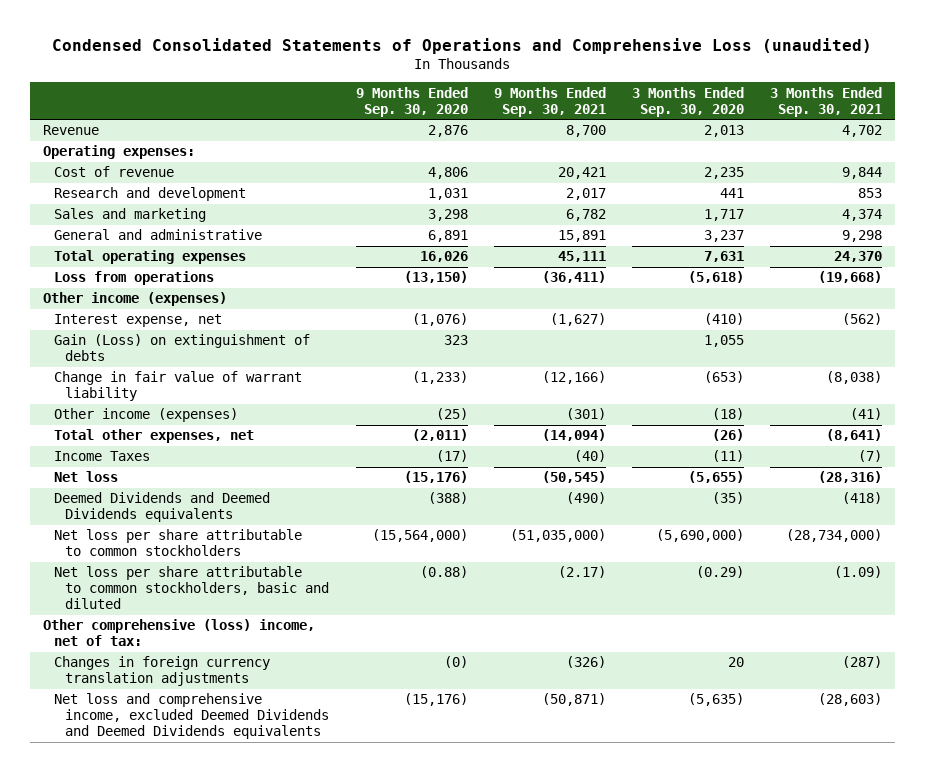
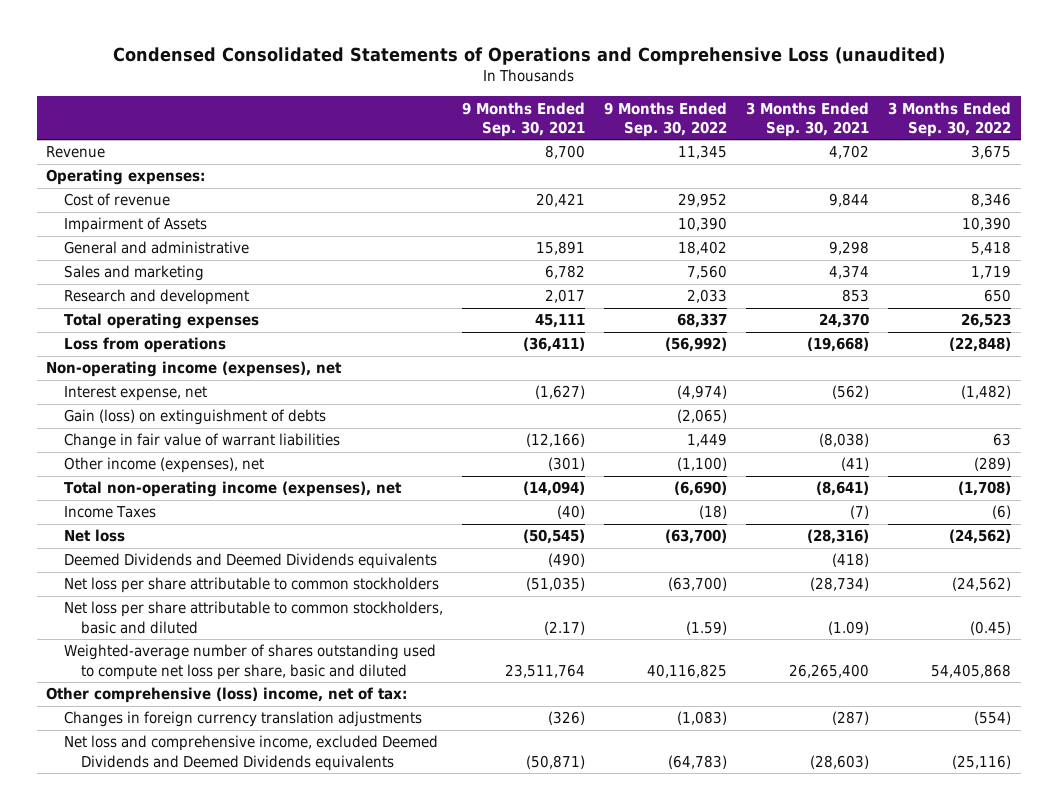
- | 9 Months Ended Sep. 30, 2020 | 9 Months Ended Sep. 30, 2021 | 3 Months Ended Sep. 30, 2020 | 3 Months Ended Sep. 30, 2021
+ | 9 Months Ended Sep. 30, 2021 | 9 Months Ended Sep. 30, 2022 | 3 Months Ended Sep. 30, 2021 | 3 Months Ended Sep. 30, 2022
+ Impairment of Assets | | 10,390 | | 10,390
moved down: Sales and marketing | 6,782 | 7,560 | 4,374 | 1,719
moved down: Research and development | 2,017 | 2,033 | 853 | 650
- Other income (expenses)
+ Non-operating income (expenses), net
- Gain (Loss) on extinguishment of debts | 323 | | 1,055 |
- Change in fair value of warrant liability | (1,233) | (12,166) | (653) | (8,038)
- Other income (expenses) | (25) | (301) | (18) | (41)
- Total other expenses, net | (2,011) | (14,094) | (26) | (8,641)
+ Gain (loss) on extinguishment of debts | | (2,065) | |
+ Change in fair value of warrant liabilities | (12,166) | 1,449 | (8,038) | 63
+ Other income (expenses), net | (301) | (1,100) | (41) | (289)
+ Total non-operating income (expenses), net | (14,094) | (6,690) | (8,641) | (1,708)
- Net loss per share attributable to common stockholders | (15,564,000) | (51,035,000) | (5,690,000) | (28,734,000)
+ Net loss per share attributable to common stockholders | (51,035) | (63,700) | (28,734) | (24,562)
+ Weighted-average number of shares outstanding used to compute net loss per share, basic and diluted | 23,511,764 | 40,116,825 | 26,265,400 | 54,405,868

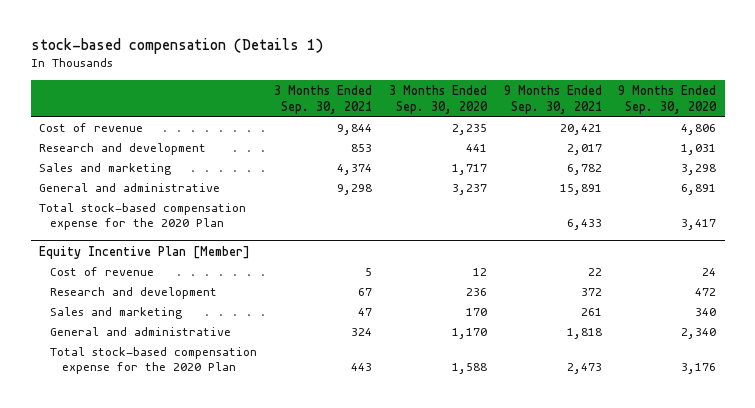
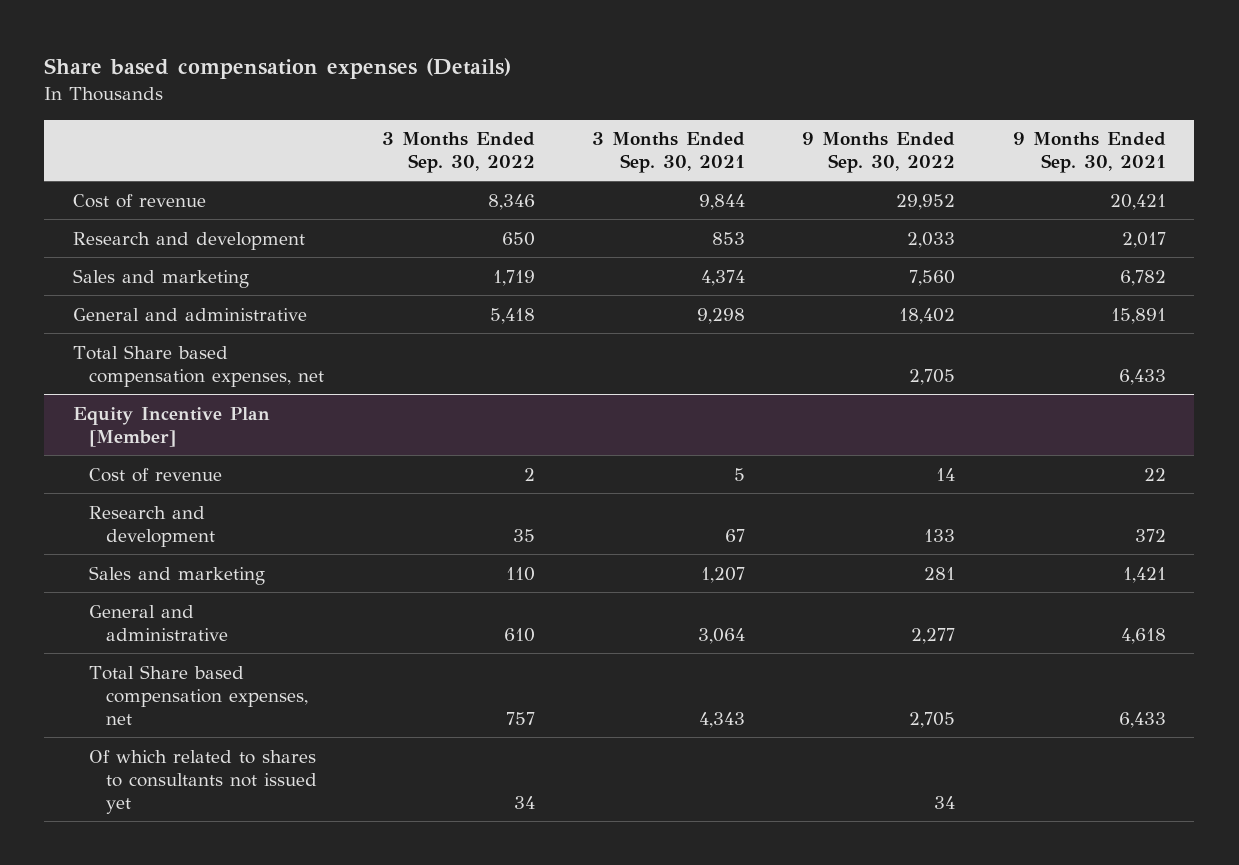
- stock-based compensation (Details 1)
+ Share based compensation expenses (Details)
- | 3 Months Ended Sep. 30, 2021 | 3 Months Ended Sep. 30, 2020 | 9 Months Ended Sep. 30, 2021 | 9 Months Ended Sep. 30, 2020
+ | 3 Months Ended Sep. 30, 2022 | 3 Months Ended Sep. 30, 2021 | 9 Months Ended Sep. 30, 2022 | 9 Months Ended Sep. 30, 2021
- Total stock-based compensation expense for the 2020 Plan | | | 6,433 | 3,417
+ Total Share based compensation expenses, net | | | 2,705 | 6,433
@ Equity Incentive Plan [Member]
- Sales and marketing | 47 | 170 | 261 | 340
- General and administrative | 324 | 1,170 | 1,818 | 2,340
- Total stock-based compensation expense for the 2020 Plan | 443 | 1,588 | 2,473 | 3,176
+ Sales and marketing | 110 | 1,207 | 281 | 1,421
+ General and administrative | 610 | 3,064 | 2,277 | 4,618
+ Total Share based compensation expenses, net | 757 | 4,343 | 2,705 | 6,433
+ Of which related to shares to consultants not issued yet | 34 | | 34 |

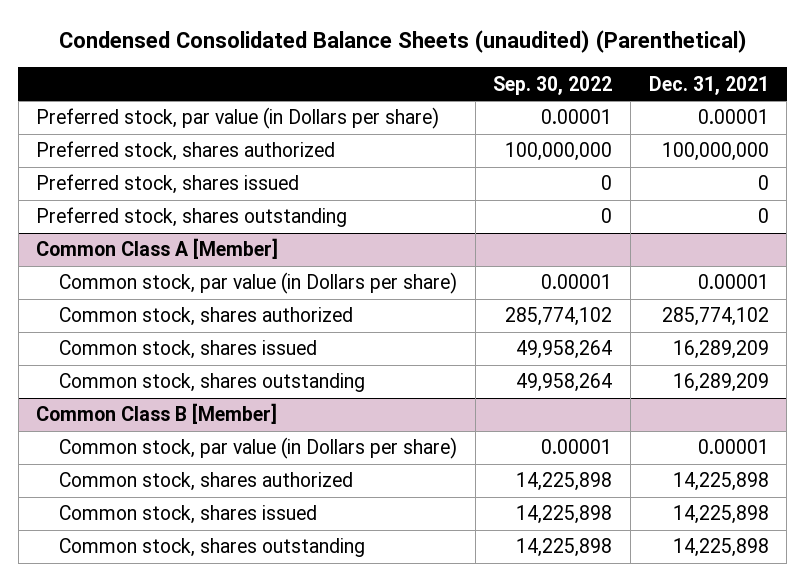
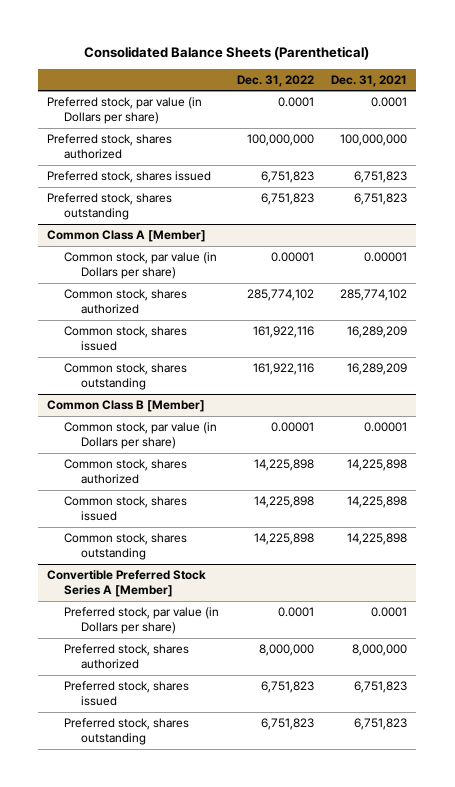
- Condensed Consolidated Balance Sheets (unaudited) (Parenthetical)
+ Consolidated Balance Sheets (Parenthetical)
- | Sep. 30, 2022 | Dec. 31, 2021
+ | Dec. 31, 2022 | Dec. 31, 2021
- Preferred stock, par value (in Dollars per share) | 0.00001 | 0.00001
+ Preferred stock, par value (in Dollars per share) | 0.0001 | 0.0001
- Preferred stock, shares issued | 0 | 0
- Preferred stock, shares outstanding | 0 | 0
+ Preferred stock, shares issued | 6,751,823 | 6,751,823
+ Preferred stock, shares outstanding | 6,751,823 | 6,751,823
+ Convertible Preferred Stock Series A [Member]
+ Preferred stock, par value (in Dollars per share) | 0.0001 | 0.0001
+ Preferred stock, shares authorized | 8,000,000 | 8,000,000
+ Preferred stock, shares issued | 6,751,823 | 6,751,823
+ Preferred stock, shares outstanding | 6,751,823 | 6,751,823

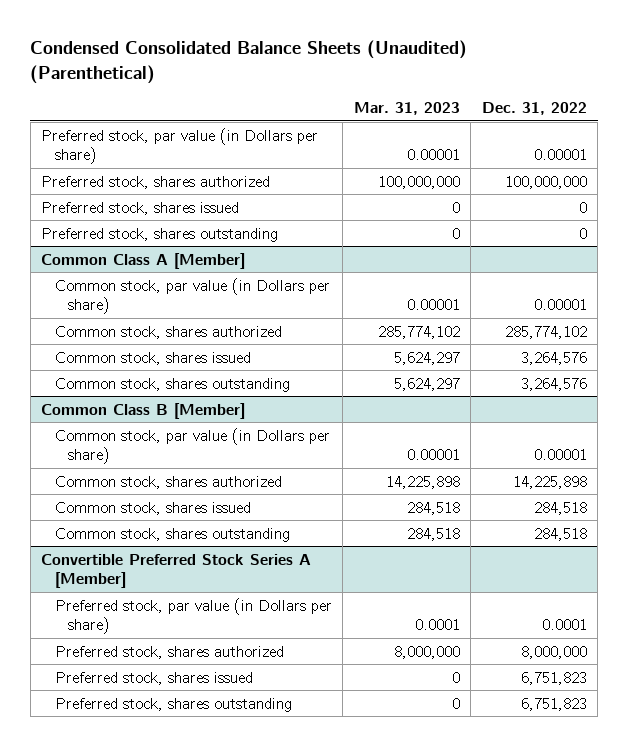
- Consolidated Balance Sheets (Parenthetical)
+ Condensed Consolidated Balance Sheets (Unaudited) (Parenthetical)
- | Dec. 31, 2022 | Dec. 31, 2021
+ | Mar. 31, 2023 | Dec. 31, 2022
- Preferred stock, par value (in Dollars per share) | 0.0001 | 0.0001
+ Preferred stock, par value (in Dollars per share) | 0.00001 | 0.00001
- Preferred stock, shares issued | 6,751,823 | 6,751,823
- Preferred stock, shares outstanding | 6,751,823 | 6,751,823
+ Preferred stock, shares issued | 0 | 0
+ Preferred stock, shares outstanding | 0 | 0
@ Common Class A [Member]
- Common stock, shares issued | 161,922,116 | 16,289,209
- Common stock, shares outstanding | 161,922,116 | 16,289,209
+ Common stock, shares issued | 5,624,297 | 3,264,576
+ Common stock, shares outstanding | 5,624,297 | 3,264,576
@ Common Class B [Member]
- Common stock, shares issued | 14,225,898 | 14,225,898
- Common stock, shares outstanding | 14,225,898 | 14,225,898
+ Common stock, shares issued | 284,518 | 284,518
+ Common stock, shares outstanding | 284,518 | 284,518

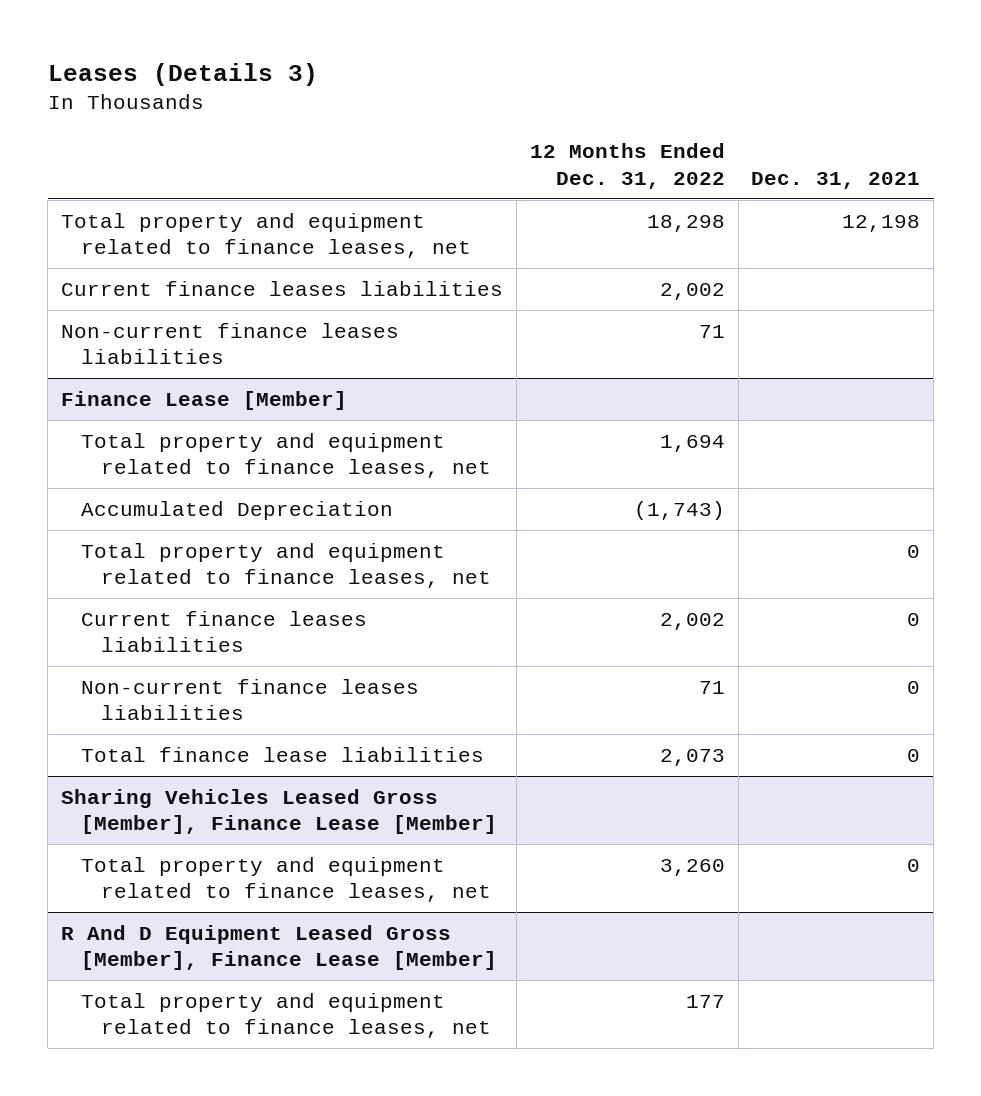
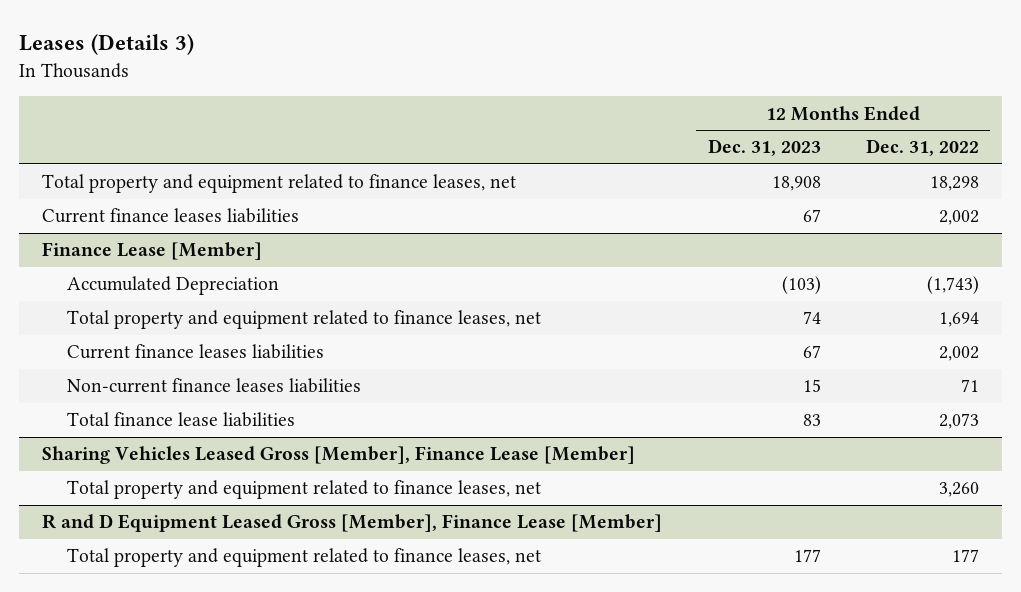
- | 12 Months Ended Dec. 31, 2022 | Dec. 31, 2021
+ | 12 Months Ended Dec. 31, 2023 | 12 Months Ended Dec. 31, 2022
- Non-current finance leases liabilities | 71 |
@ Finance Lease [Member]
- Total property and equipment related to finance leases, net | | 0
moved down: Total property and equipment related to finance leases, net | 74 | 1,694
- R And D Equipment Leased Gross [Member], Finance Lease [Member]
+ R and D Equipment Leased Gross [Member], Finance Lease [Member]

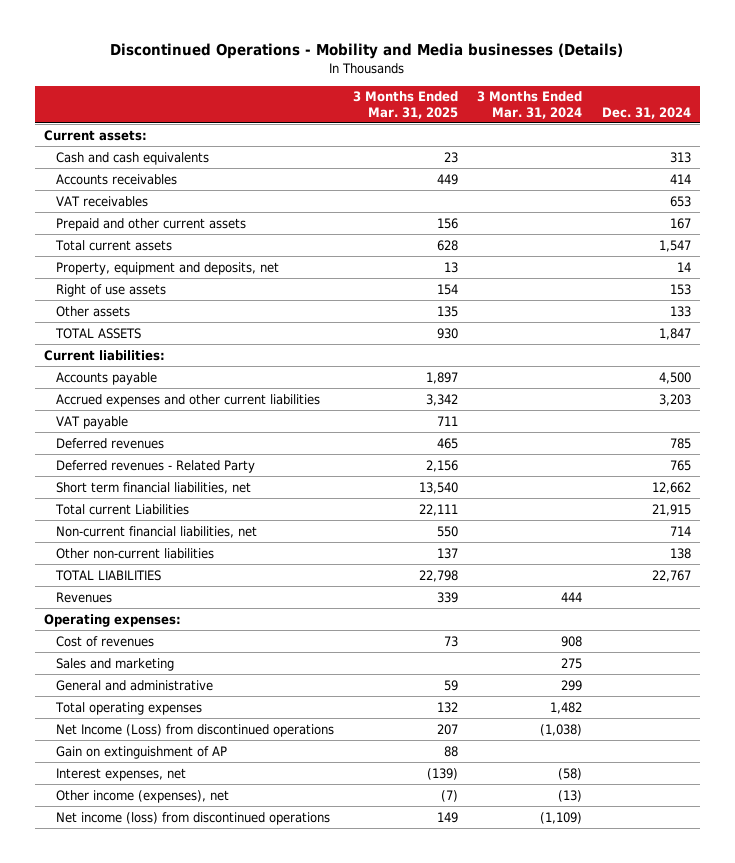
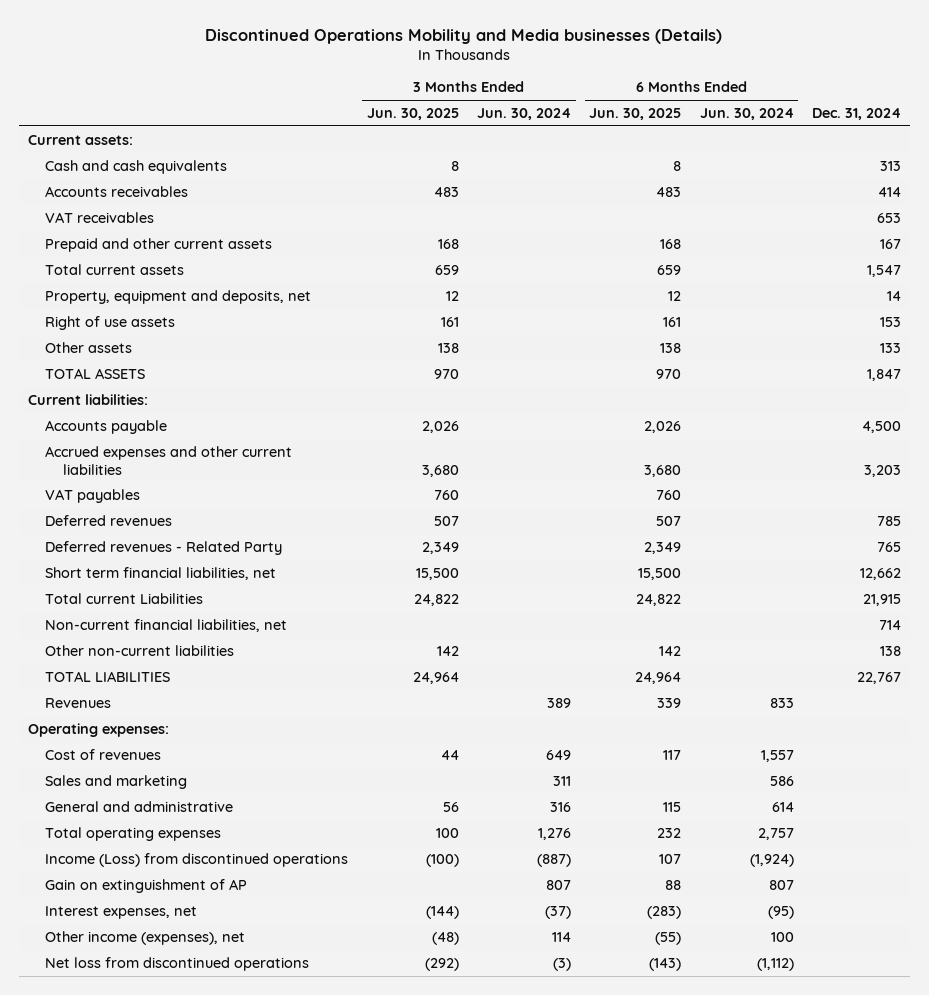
- Discontinued Operations - Mobility and Media businesses (Details)
+ Discontinued Operations Mobility and Media businesses (Details)
- | 3 Months Ended Mar. 31, 2025 | 3 Months Ended Mar. 31, 2024 | Dec. 31, 2024
+ | 3 Months Ended Jun. 30, 2025 | 3 Months Ended Jun. 30, 2024 | 6 Months Ended Jun. 30, 2025 | 6 Months Ended Jun. 30, 2024 | Dec. 31, 2024
- VAT payable | 711 | |
+ VAT payables | 760 | | 760 | |
- Net Income (Loss) from discontinued operations | 207 | (1,038) |
+ Income (Loss) from discontinued operations | (100) | (887) | 107 | (1,924) |
- Net income (loss) from discontinued operations | 149 | (1,109) |
+ Net loss from discontinued operations | (292) | (3) | (143) | (1,112) |

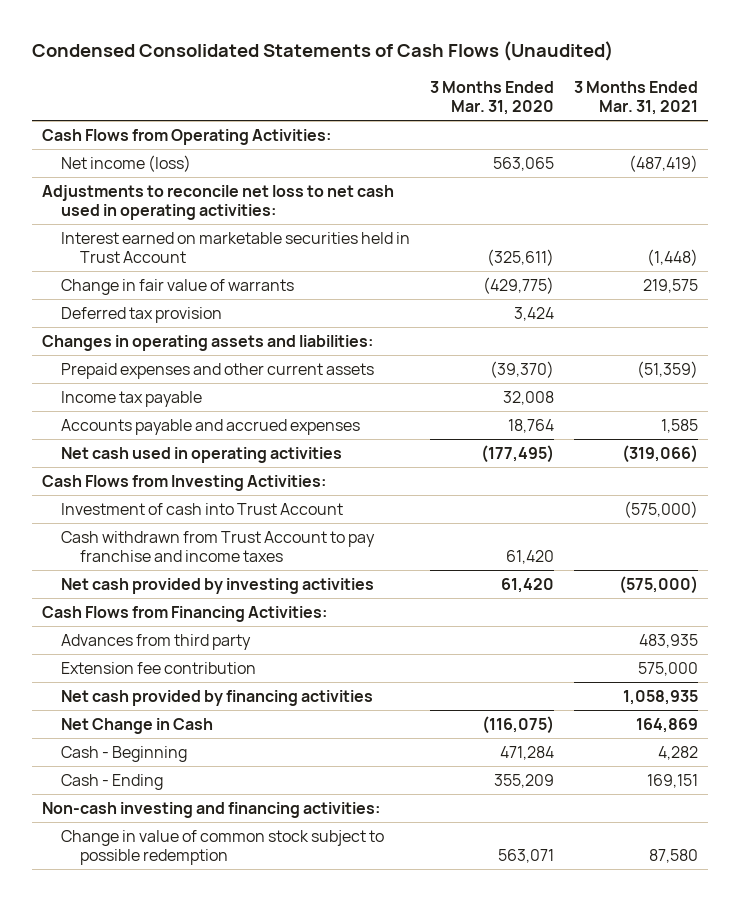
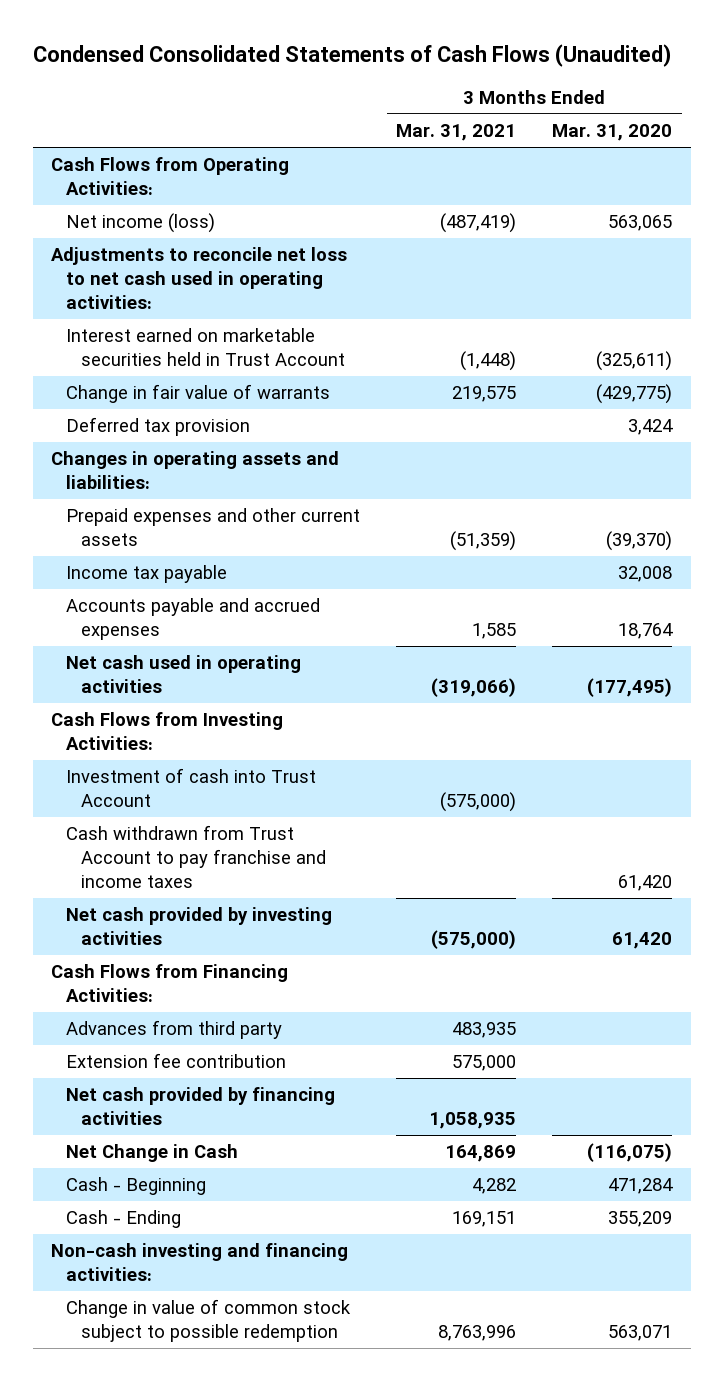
- | 3 Months Ended Mar. 31, 2020 | 3 Months Ended Mar. 31, 2021
+ | 3 Months Ended Mar. 31, 2021 | 3 Months Ended Mar. 31, 2020
- Change in value of common stock subject to possible redemption | 563,071 | 87,580
+ Change in value of common stock subject to possible redemption | 8,763,996 | 563,071

